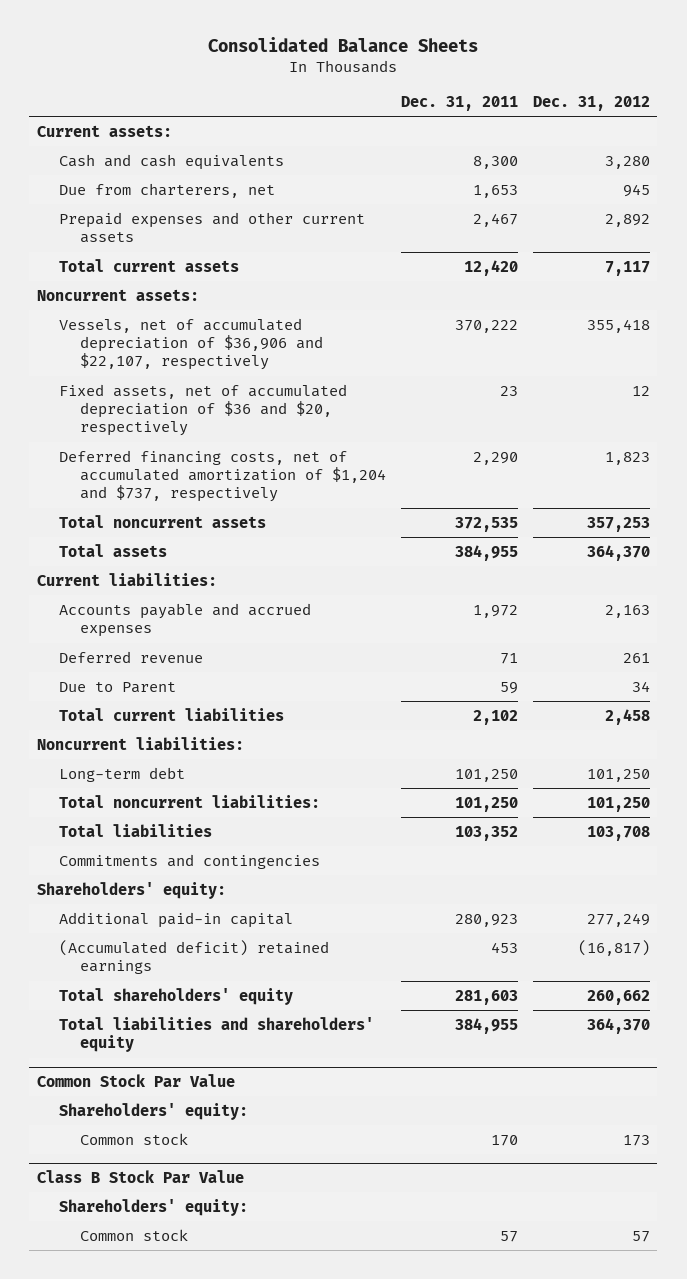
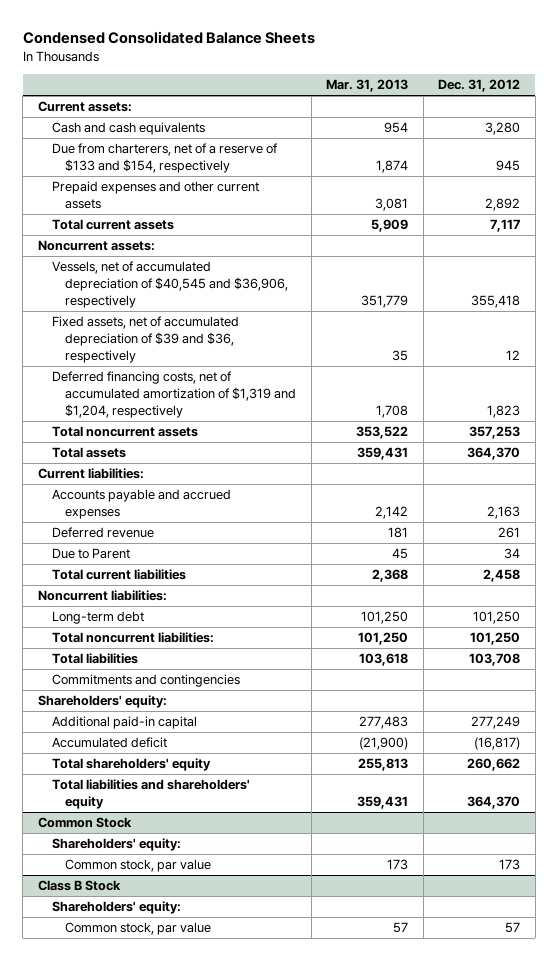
- Consolidated Balance Sheets
+ Condensed Consolidated Balance Sheets
- | Dec. 31, 2011 | Dec. 31, 2012
+ | Mar. 31, 2013 | Dec. 31, 2012
- Due from charterers, net | 1,653 | 945
+ Due from charterers, net of a reserve of $133 and $154, respectively | 1,874 | 945
- Vessels, net of accumulated depreciation of $36,906 and $22,107, respectively | 370,222 | 355,418
- Fixed assets, net of accumulated depreciation of $36 and $20, respectively | 23 | 12
- Deferred financing costs, net of accumulated amortization of $1,204 and $737, respectively | 2,290 | 1,823
+ Vessels, net of accumulated depreciation of $40,545 and $36,906, respectively | 351,779 | 355,418
+ Fixed assets, net of accumulated depreciation of $39 and $36, respectively | 35 | 12
+ Deferred financing costs, net of accumulated amortization of $1,319 and $1,204, respectively | 1,708 | 1,823
- (Accumulated deficit) retained earnings | 453 | (16,817)
+ Accumulated deficit | (21,900) | (16,817)
- Common Stock Par Value
+ Common Stock
- Common stock | 170 | 173
- Class B Stock Par Value
+ Common stock, par value | 173 | 173
+ Class B Stock
- Common stock | 57 | 57
+ Common stock, par value | 57 | 57

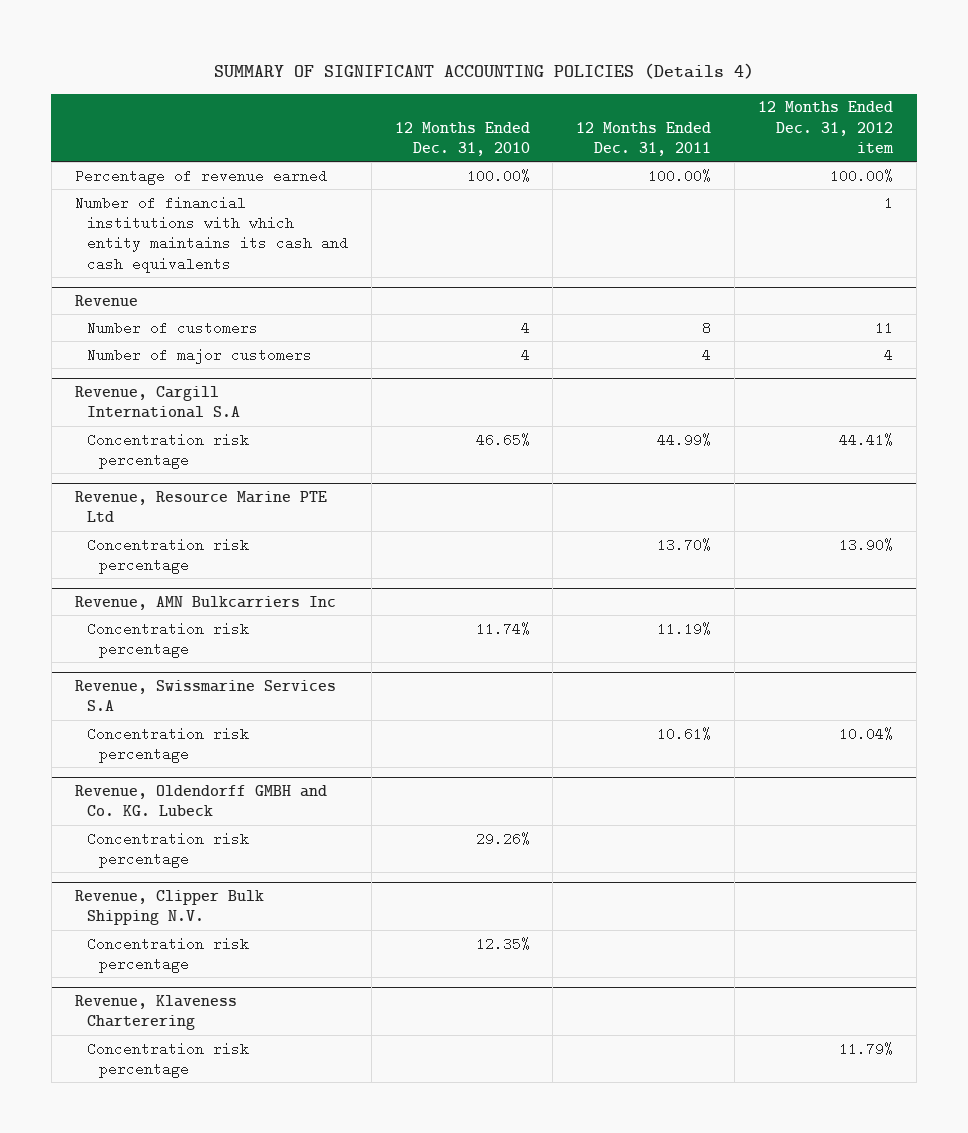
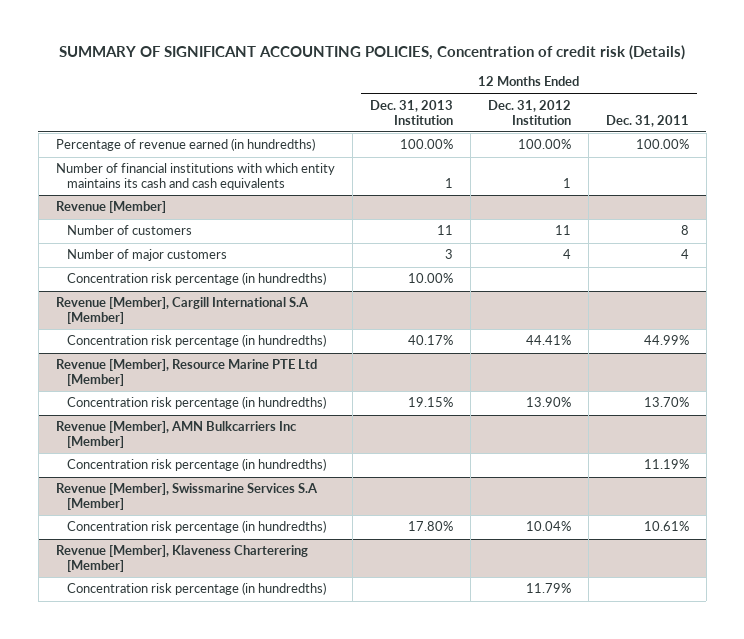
- SUMMARY OF SIGNIFICANT ACCOUNTING POLICIES (Details 4)
+ SUMMARY OF SIGNIFICANT ACCOUNTING POLICIES, Concentration of credit risk (Details)
- | 12 Months Ended Dec. 31, 2010 | 12 Months Ended Dec. 31, 2011 | 12 Months Ended Dec. 31, 2012 item
+ | 12 Months Ended Dec. 31, 2013 Institution | 12 Months Ended Dec. 31, 2012 Institution | 12 Months Ended Dec. 31, 2011
- Percentage of revenue earned | 100.00% | 100.00% | 100.00%
+ Percentage of revenue earned (in hundredths) | 100.00% | 100.00% | 100.00%
- Revenue
+ Revenue [Member]
- Revenue, Cargill International S.A
- Concentration risk percentage | 46.65% | 44.99% | 44.41%
- Revenue, Resource Marine PTE Ltd
- Concentration risk percentage | | 13.70% | 13.90%
- Revenue, AMN Bulkcarriers Inc
- Concentration risk percentage | 11.74% | 11.19% |
- Revenue, Swissmarine Services S.A
- Concentration risk percentage | | 10.61% | 10.04%
- Revenue, Oldendorff GMBH and Co. KG. Lubeck
- Concentration risk percentage | 29.26% | |
- Revenue, Clipper Bulk Shipping N.V.
- Concentration risk percentage | 12.35% | |
- Revenue, Klaveness Charterering
- Concentration risk percentage | | | 11.79%
+ Concentration risk percentage (in hundredths) | 10.00% | |
+ Revenue [Member], Cargill International S.A [Member]
+ Concentration risk percentage (in hundredths) | 40.17% | 44.41% | 44.99%
+ Revenue [Member], Resource Marine PTE Ltd [Member]
+ Concentration risk percentage (in hundredths) | 19.15% | 13.90% | 13.70%
+ Revenue [Member], AMN Bulkcarriers Inc [Member]
+ Concentration risk percentage (in hundredths) | | | 11.19%
+ Revenue [Member], Swissmarine Services S.A [Member]
+ Concentration risk percentage (in hundredths) | 17.80% | 10.04% | 10.61%
+ Revenue [Member], Klaveness Charterering [Member]
+ Concentration risk percentage (in hundredths) | | 11.79% |

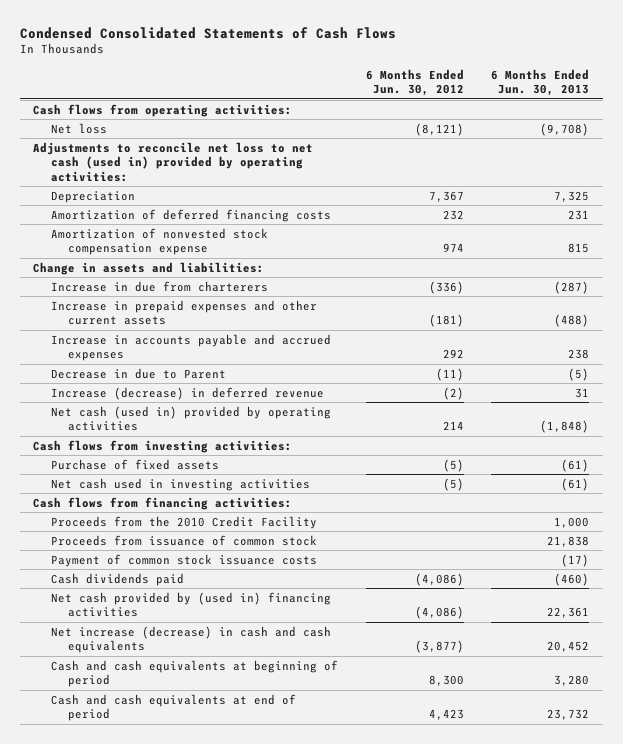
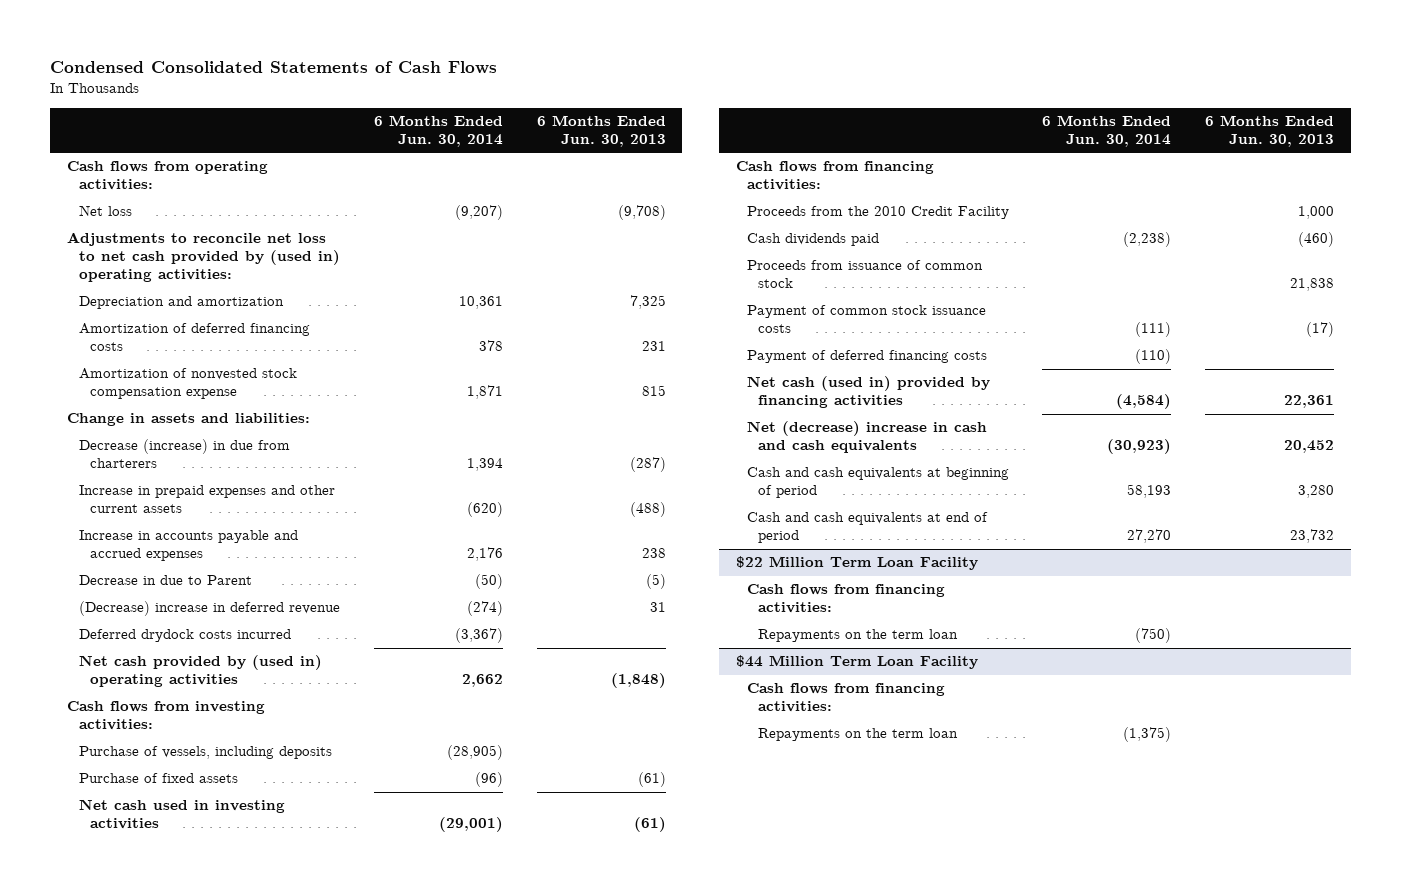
- | 6 Months Ended Jun. 30, 2012 | 6 Months Ended Jun. 30, 2013
+ | 6 Months Ended Jun. 30, 2014 | 6 Months Ended Jun. 30, 2013
- Adjustments to reconcile net loss to net cash (used in) provided by operating activities:
- Depreciation | 7,367 | 7,325
+ Adjustments to reconcile net loss to net cash provided by (used in) operating activities:
+ Depreciation and amortization | 10,361 | 7,325
- Increase in due from charterers | (336) | (287)
+ Decrease (increase) in due from charterers | 1,394 | (287)
- Increase (decrease) in deferred revenue | (2) | 31
- Net cash (used in) provided by operating activities | 214 | (1,848)
+ (Decrease) increase in deferred revenue | (274) | 31
+ Deferred drydock costs incurred | (3,367) |
+ Net cash provided by (used in) operating activities | 2,662 | (1,848)
+ Purchase of vessels, including deposits | (28,905) |
moved up: Cash dividends paid | (2,238) | (460)
- Net cash provided by (used in) financing activities | (4,086) | 22,361
- Net increase (decrease) in cash and cash equivalents | (3,877) | 20,452
+ Payment of deferred financing costs | (110) |
+ Net cash (used in) provided by financing activities | (4,584) | 22,361
+ Net (decrease) increase in cash and cash equivalents | (30,923) | 20,452
+ $22 Million Term Loan Facility
+ Cash flows from financing activities:
+ Repayments on the term loan | (750) |
+ $44 Million Term Loan Facility
+ Cash flows from financing activities:
+ Repayments on the term loan | (1,375) |

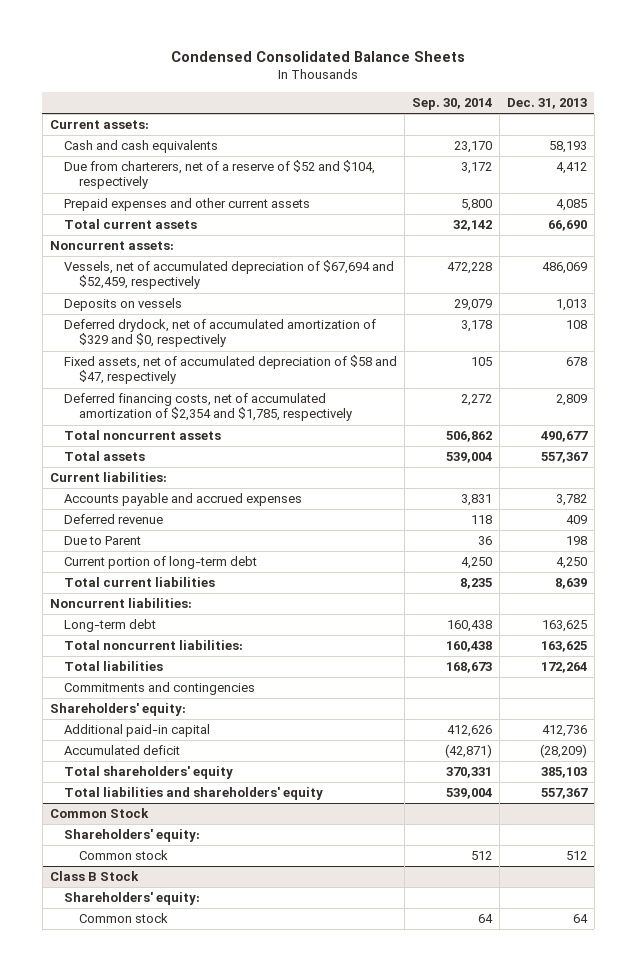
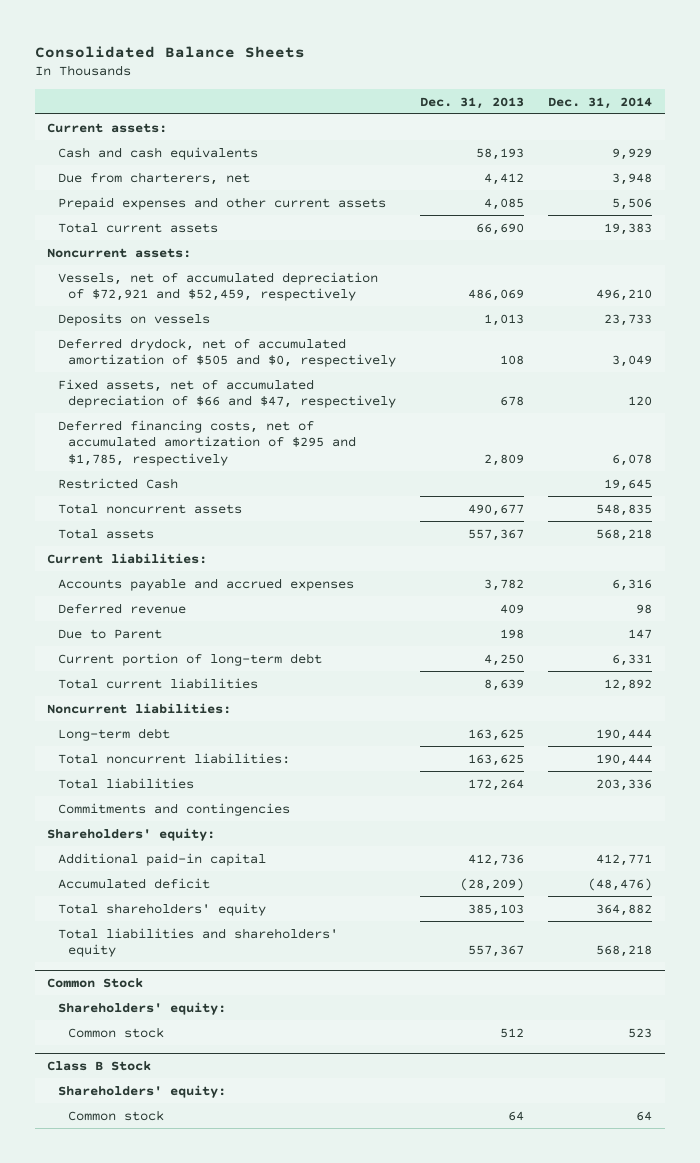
- Condensed Consolidated Balance Sheets
+ Consolidated Balance Sheets
- | Sep. 30, 2014 | Dec. 31, 2013
+ | Dec. 31, 2013 | Dec. 31, 2014
- Due from charterers, net of a reserve of $52 and $104, respectively | 3,172 | 4,412
+ Due from charterers, net | 4,412 | 3,948
- Vessels, net of accumulated depreciation of $67,694 and $52,459, respectively | 472,228 | 486,069
+ Vessels, net of accumulated depreciation of $72,921 and $52,459, respectively | 486,069 | 496,210
- Deferred drydock, net of accumulated amortization of $329 and $0, respectively | 3,178 | 108
- Fixed assets, net of accumulated depreciation of $58 and $47, respectively | 105 | 678
- Deferred financing costs, net of accumulated amortization of $2,354 and $1,785, respectively | 2,272 | 2,809
+ Deferred drydock, net of accumulated amortization of $505 and $0, respectively | 108 | 3,049
+ Fixed assets, net of accumulated depreciation of $66 and $47, respectively | 678 | 120
+ Deferred financing costs, net of accumulated amortization of $295 and $1,785, respectively | 2,809 | 6,078
+ Restricted Cash | | 19,645

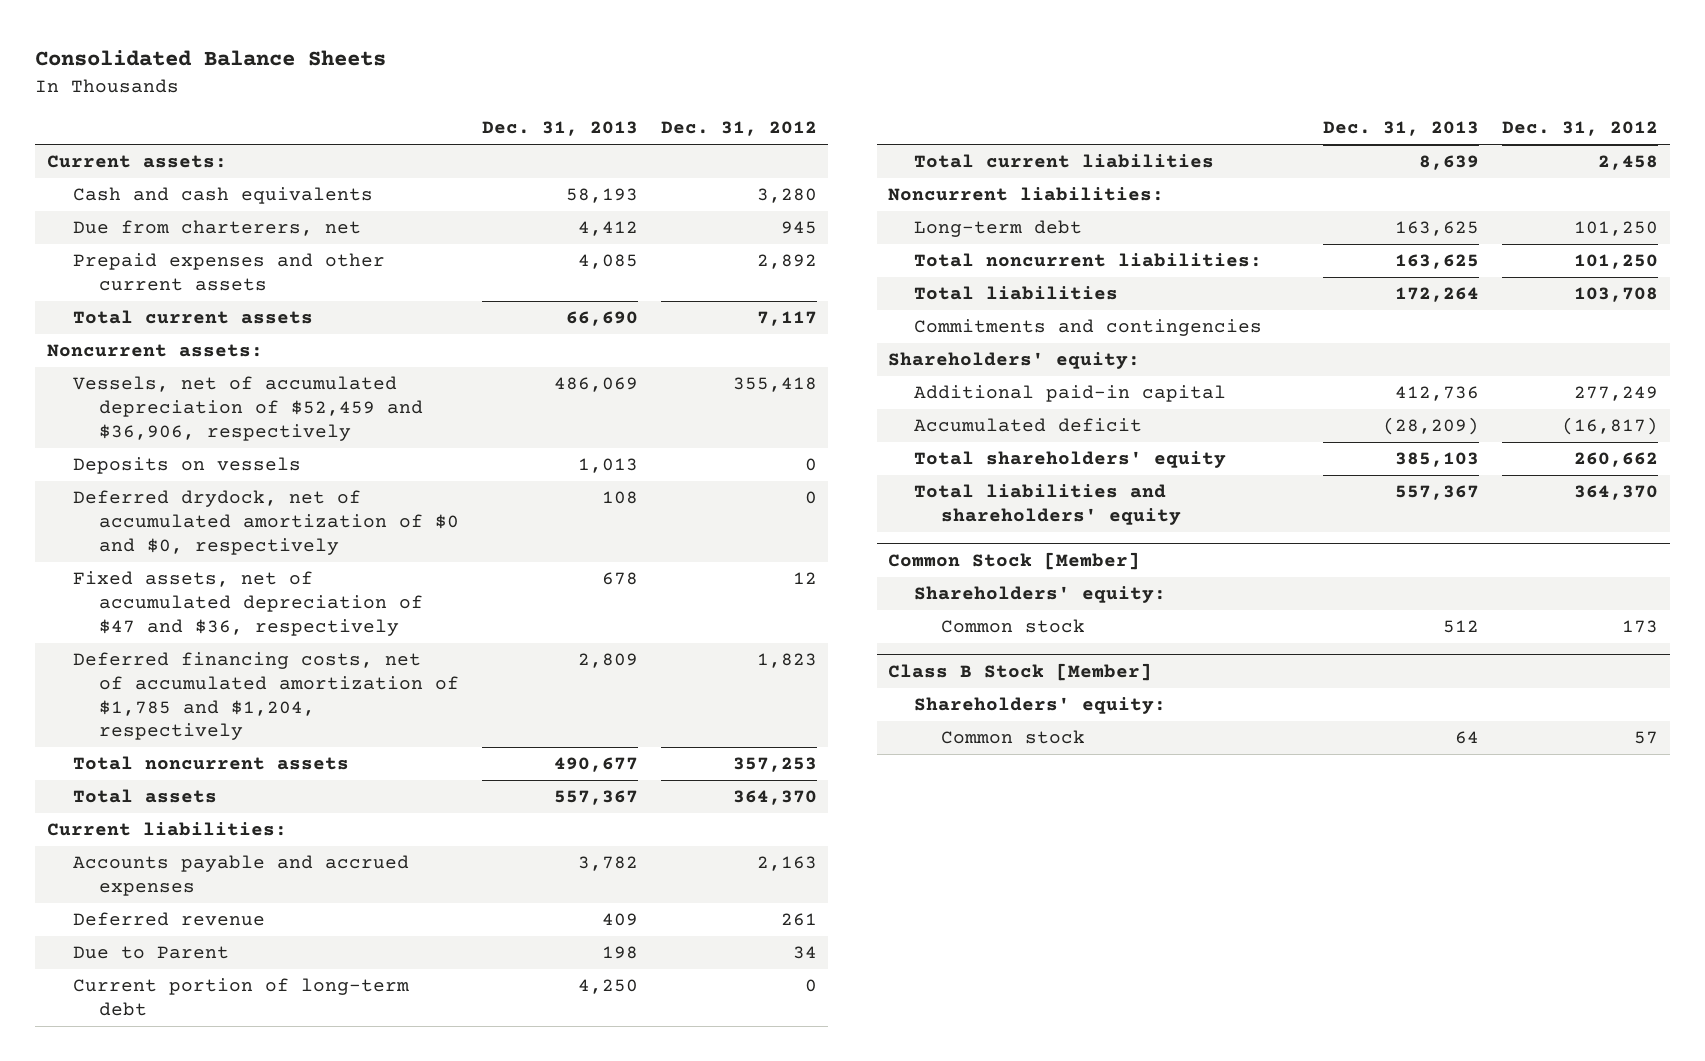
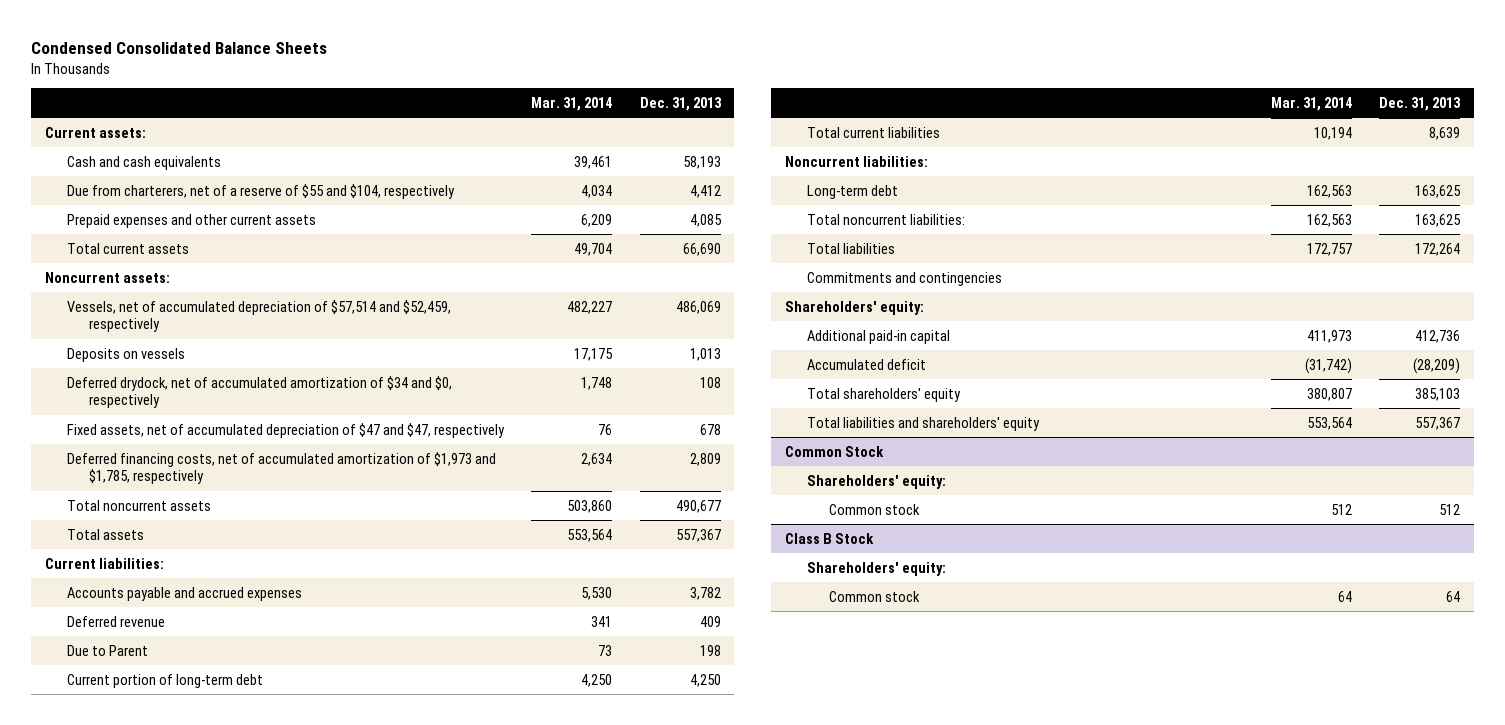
- Consolidated Balance Sheets
+ Condensed Consolidated Balance Sheets
- | Dec. 31, 2013 | Dec. 31, 2012
+ | Mar. 31, 2014 | Dec. 31, 2013
- Due from charterers, net | 4,412 | 945
+ Due from charterers, net of a reserve of $55 and $104, respectively | 4,034 | 4,412
- Vessels, net of accumulated depreciation of $52,459 and $36,906, respectively | 486,069 | 355,418
+ Vessels, net of accumulated depreciation of $57,514 and $52,459, respectively | 482,227 | 486,069
- Deferred drydock, net of accumulated amortization of $0 and $0, respectively | 108 | 0
- Fixed assets, net of accumulated depreciation of $47 and $36, respectively | 678 | 12
- Deferred financing costs, net of accumulated amortization of $1,785 and $1,204, respectively | 2,809 | 1,823
+ Deferred drydock, net of accumulated amortization of $34 and $0, respectively | 1,748 | 108
+ Fixed assets, net of accumulated depreciation of $47 and $47, respectively | 76 | 678
+ Deferred financing costs, net of accumulated amortization of $1,973 and $1,785, respectively | 2,634 | 2,809
- Common Stock [Member]
+ Common Stock
- Class B Stock [Member]
+ Class B Stock

